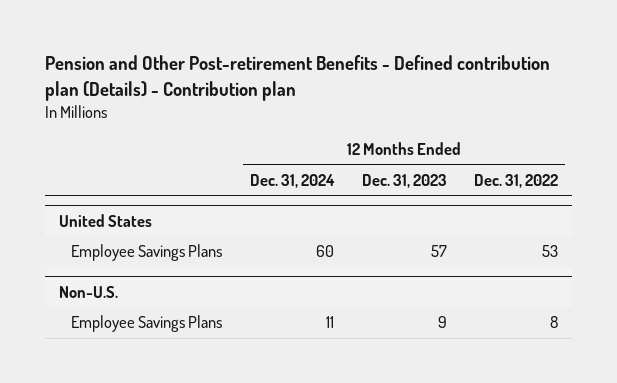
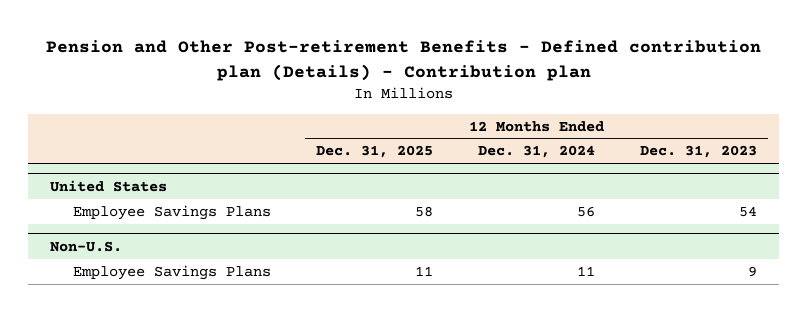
- | 12 Months Ended Dec. 31, 2024 | 12 Months Ended Dec. 31, 2023 | 12 Months Ended Dec. 31, 2022
+ | 12 Months Ended Dec. 31, 2025 | 12 Months Ended Dec. 31, 2024 | 12 Months Ended Dec. 31, 2023
@ United States
- Employee Savings Plans | 60 | 57 | 53
+ Employee Savings Plans | 58 | 56 | 54

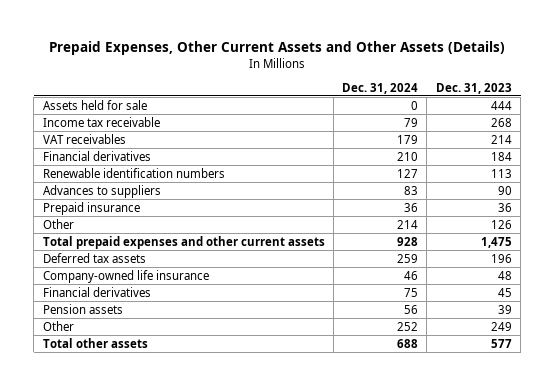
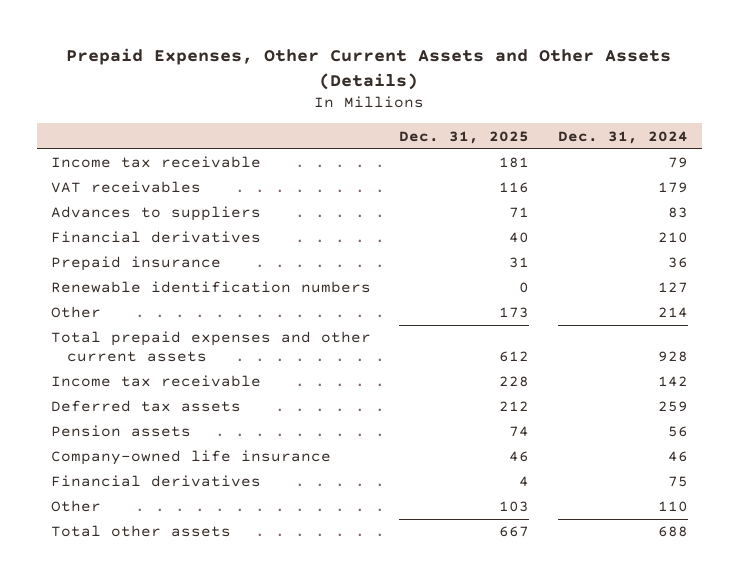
- | Dec. 31, 2024 | Dec. 31, 2023
+ | Dec. 31, 2025 | Dec. 31, 2024
- Assets held for sale | 0 | 444
moved down: Financial derivatives | 40 | 210
moved down: Renewable identification numbers | 0 | 127
+ Income tax receivable | 228 | 142
moved up: Pension assets | 74 | 56
- Other | 252 | 249
+ Other | 103 | 110

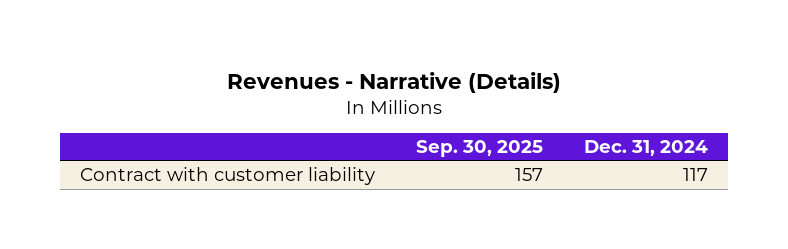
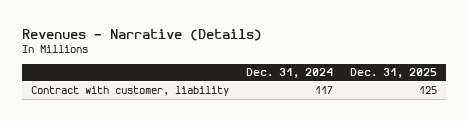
- | Sep. 30, 2025 | Dec. 31, 2024
+ | Dec. 31, 2024 | Dec. 31, 2025
- Contract with customer liability | 157 | 117
+ Contract with customer, liability | 117 | 125

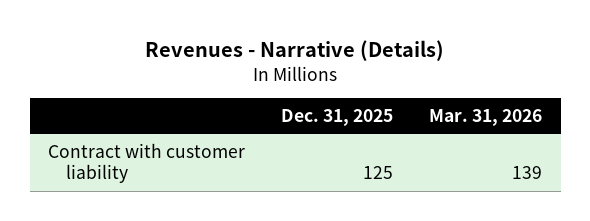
- | Dec. 31, 2024 | Dec. 31, 2025
+ | Dec. 31, 2025 | Mar. 31, 2026
- Contract with customer, liability | 117 | 125
+ Contract with customer liability | 125 | 139

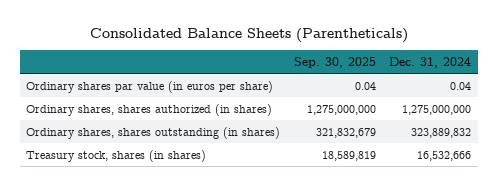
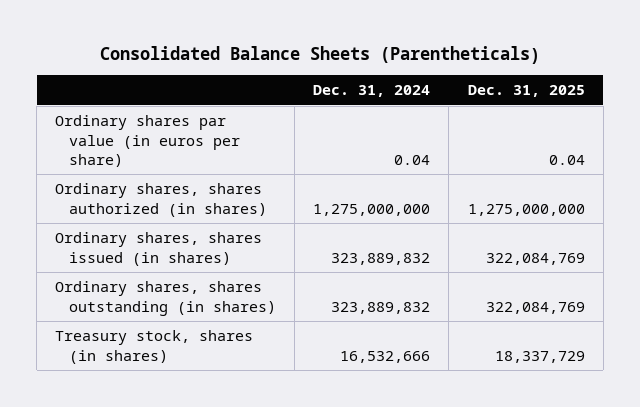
- | Sep. 30, 2025 | Dec. 31, 2024
+ | Dec. 31, 2024 | Dec. 31, 2025
+ Ordinary shares, shares issued (in shares) | 323,889,832 | 322,084,769

